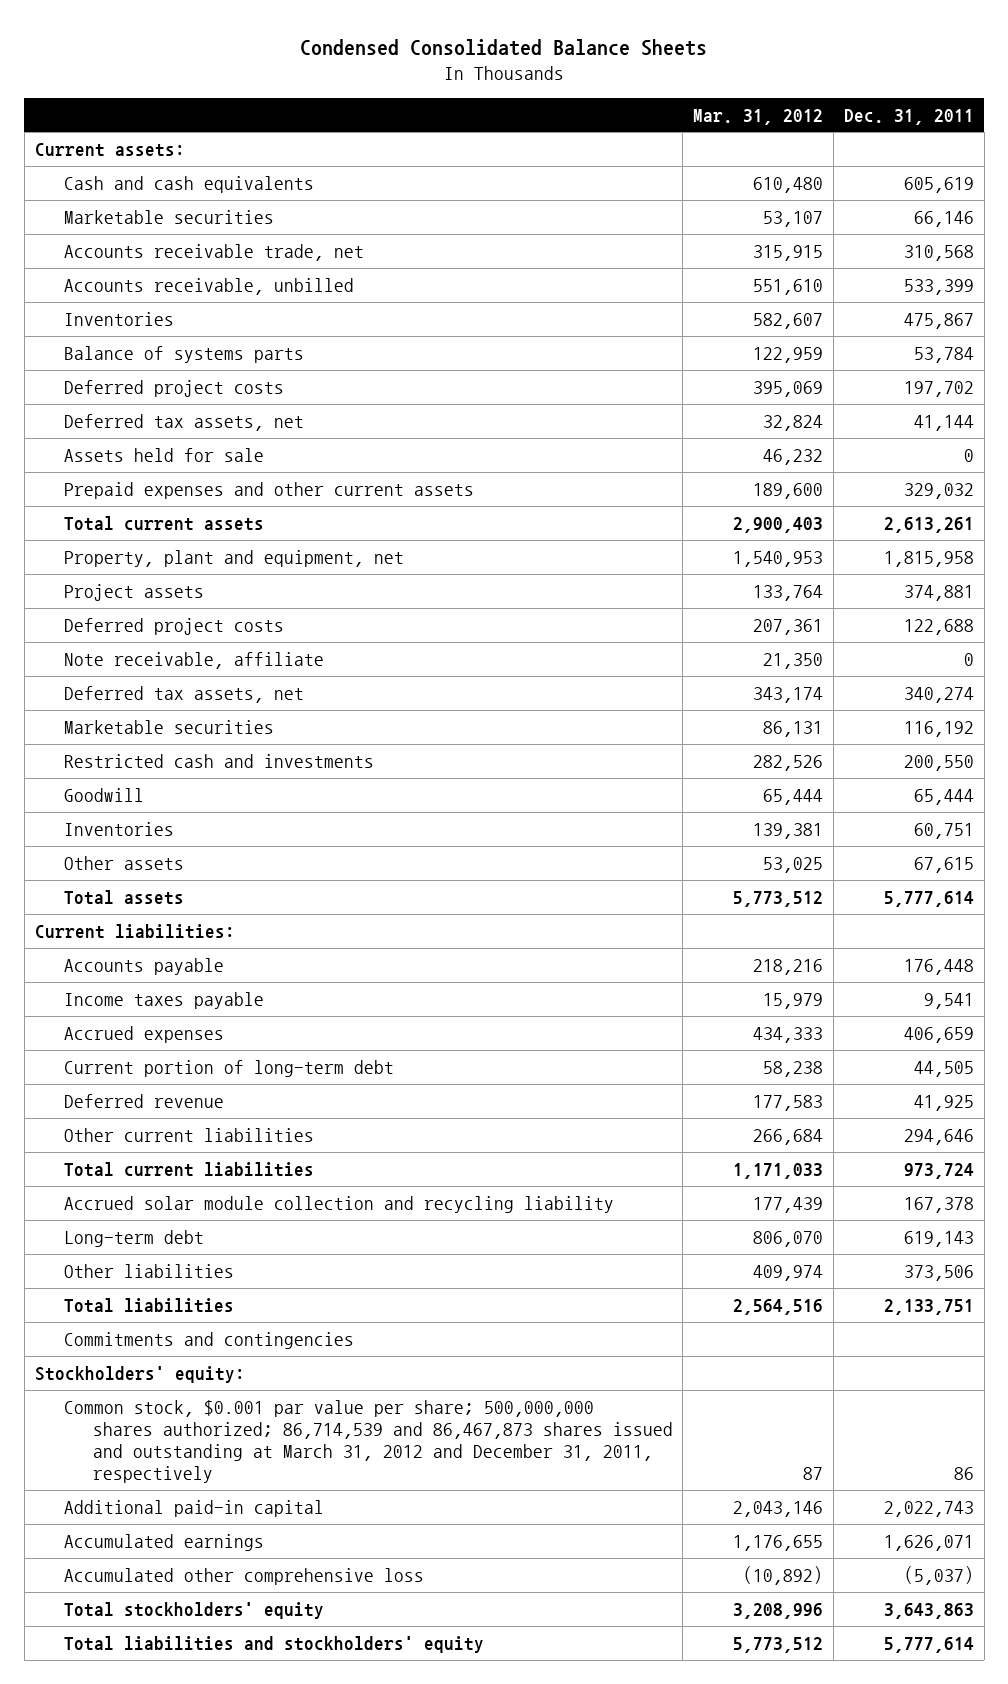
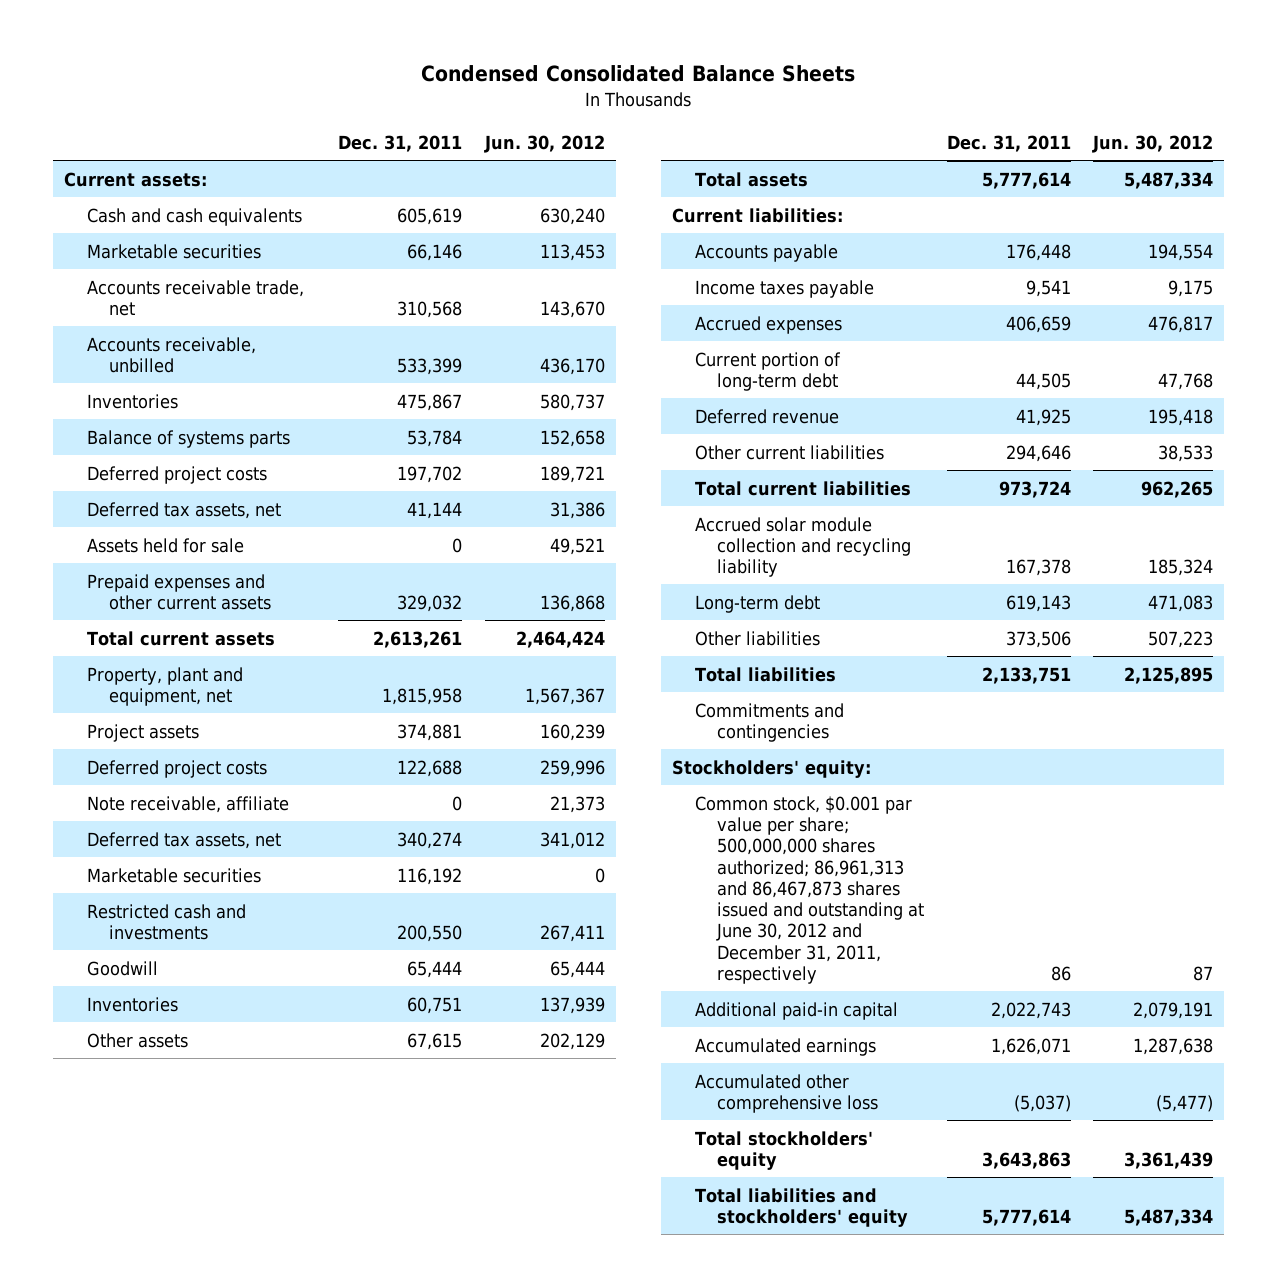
- | Mar. 31, 2012 | Dec. 31, 2011
+ | Dec. 31, 2011 | Jun. 30, 2012
- Common stock, $0.001 par value per share; 500,000,000 shares authorized; 86,714,539 and 86,467,873 shares issued and outstanding at March 31, 2012 and December 31, 2011, respectively | 87 | 86
+ Common stock, $0.001 par value per share; 500,000,000 shares authorized; 86,961,313 and 86,467,873 shares issued and outstanding at June 30, 2012 and December 31, 2011, respectively | 86 | 87

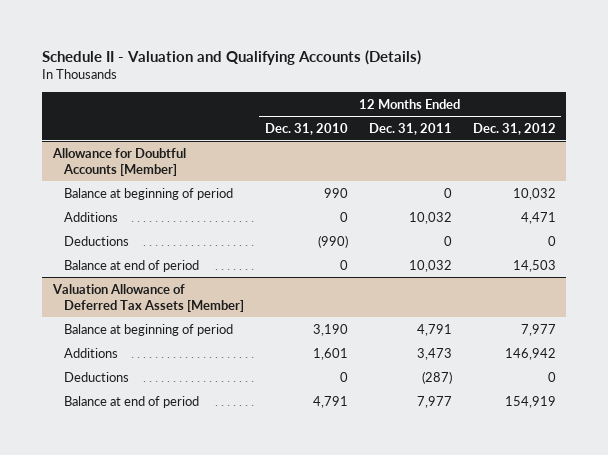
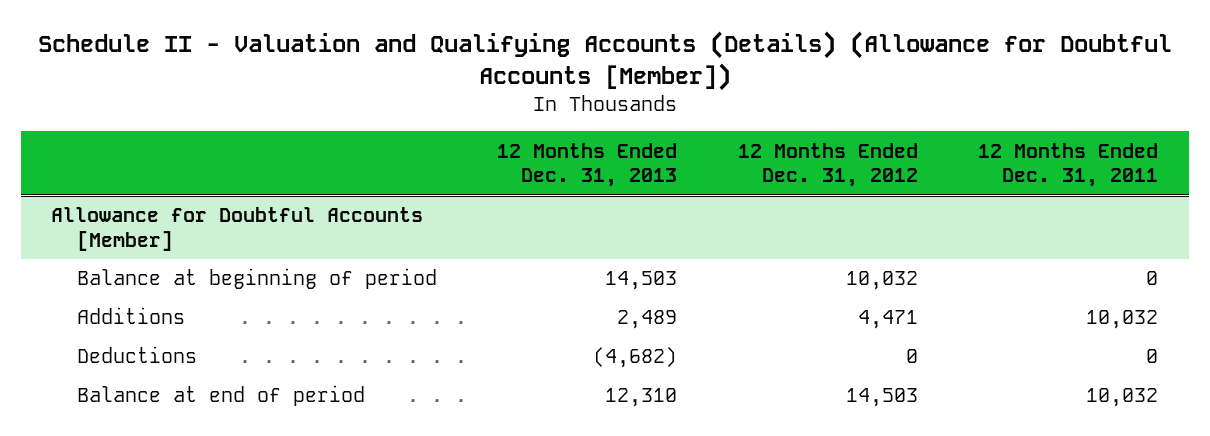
- Schedule II - Valuation and Qualifying Accounts (Details)
+ Schedule II - Valuation and Qualifying Accounts (Details) (Allowance for Doubtful Accounts [Member])
- | 12 Months Ended Dec. 31, 2010 | 12 Months Ended Dec. 31, 2011 | 12 Months Ended Dec. 31, 2012
+ | 12 Months Ended Dec. 31, 2013 | 12 Months Ended Dec. 31, 2012 | 12 Months Ended Dec. 31, 2011
- Valuation Allowance of Deferred Tax Assets [Member]
- Balance at beginning of period | 3,190 | 4,791 | 7,977
- Additions | 1,601 | 3,473 | 146,942
- Deductions | 0 | (287) | 0
- Balance at end of period | 4,791 | 7,977 | 154,919

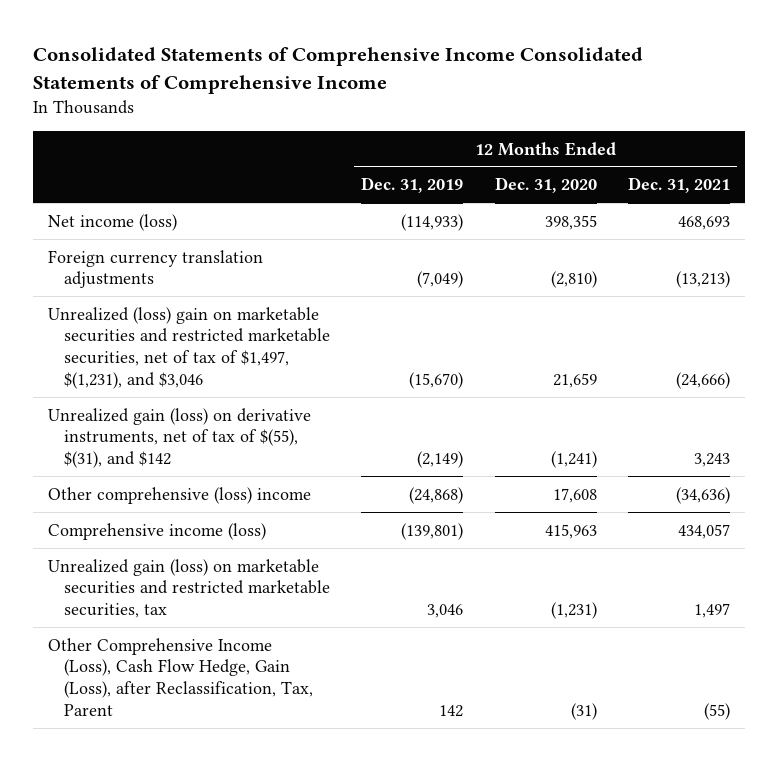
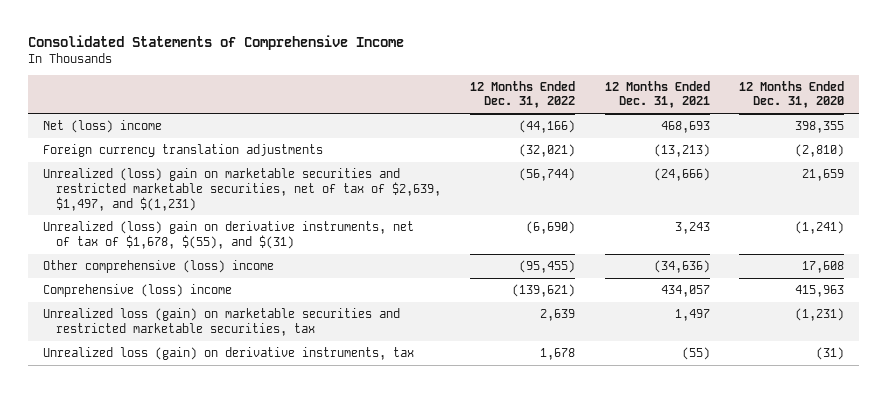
- Consolidated Statements of Comprehensive Income Consolidated Statements of Comprehensive Income
+ Consolidated Statements of Comprehensive Income
- | 12 Months Ended Dec. 31, 2019 | 12 Months Ended Dec. 31, 2020 | 12 Months Ended Dec. 31, 2021
+ | 12 Months Ended Dec. 31, 2022 | 12 Months Ended Dec. 31, 2021 | 12 Months Ended Dec. 31, 2020
- Net income (loss) | (114,933) | 398,355 | 468,693
+ Net (loss) income | (44,166) | 468,693 | 398,355
- Unrealized (loss) gain on marketable securities and restricted marketable securities, net of tax of $1,497, $(1,231), and $3,046 | (15,670) | 21,659 | (24,666)
- Unrealized gain (loss) on derivative instruments, net of tax of $(55), $(31), and $142 | (2,149) | (1,241) | 3,243
+ Unrealized (loss) gain on marketable securities and restricted marketable securities, net of tax of $2,639, $1,497, and $(1,231) | (56,744) | (24,666) | 21,659
+ Unrealized (loss) gain on derivative instruments, net of tax of $1,678, $(55), and $(31) | (6,690) | 3,243 | (1,241)
- Comprehensive income (loss) | (139,801) | 415,963 | 434,057
- Unrealized gain (loss) on marketable securities and restricted marketable securities, tax | 3,046 | (1,231) | 1,497
- Other Comprehensive Income (Loss), Cash Flow Hedge, Gain (Loss), after Reclassification, Tax, Parent | 142 | (31) | (55)
+ Comprehensive (loss) income | (139,621) | 434,057 | 415,963
+ Unrealized loss (gain) on marketable securities and restricted marketable securities, tax | 2,639 | 1,497 | (1,231)
+ Unrealized loss (gain) on derivative instruments, tax | 1,678 | (55) | (31)

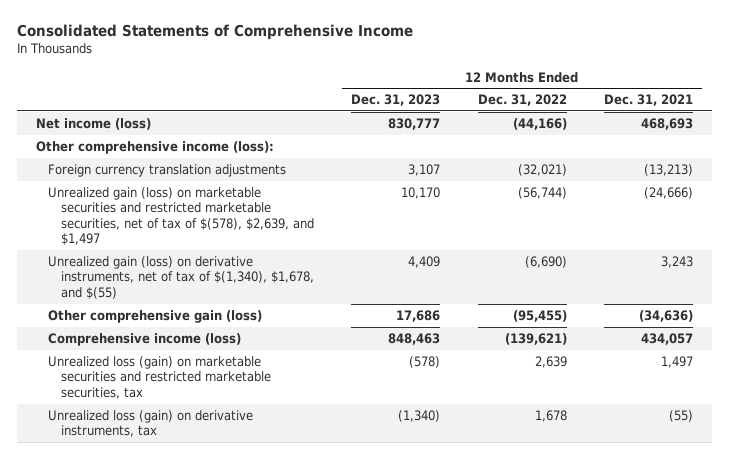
- | 12 Months Ended Dec. 31, 2022 | 12 Months Ended Dec. 31, 2021 | 12 Months Ended Dec. 31, 2020
+ | 12 Months Ended Dec. 31, 2023 | 12 Months Ended Dec. 31, 2022 | 12 Months Ended Dec. 31, 2021
- Net (loss) income | (44,166) | 468,693 | 398,355
+ Net income (loss) | 830,777 | (44,166) | 468,693
+ Other comprehensive income (loss):
- Unrealized (loss) gain on marketable securities and restricted marketable securities, net of tax of $2,639, $1,497, and $(1,231) | (56,744) | (24,666) | 21,659
- Unrealized (loss) gain on derivative instruments, net of tax of $1,678, $(55), and $(31) | (6,690) | 3,243 | (1,241)
- Other comprehensive (loss) income | (95,455) | (34,636) | 17,608
- Comprehensive (loss) income | (139,621) | 434,057 | 415,963
+ Unrealized gain (loss) on marketable securities and restricted marketable securities, net of tax of $(578), $2,639, and $1,497 | 10,170 | (56,744) | (24,666)
+ Unrealized gain (loss) on derivative instruments, net of tax of $(1,340), $1,678, and $(55) | 4,409 | (6,690) | 3,243
+ Other comprehensive gain (loss) | 17,686 | (95,455) | (34,636)
+ Comprehensive income (loss) | 848,463 | (139,621) | 434,057

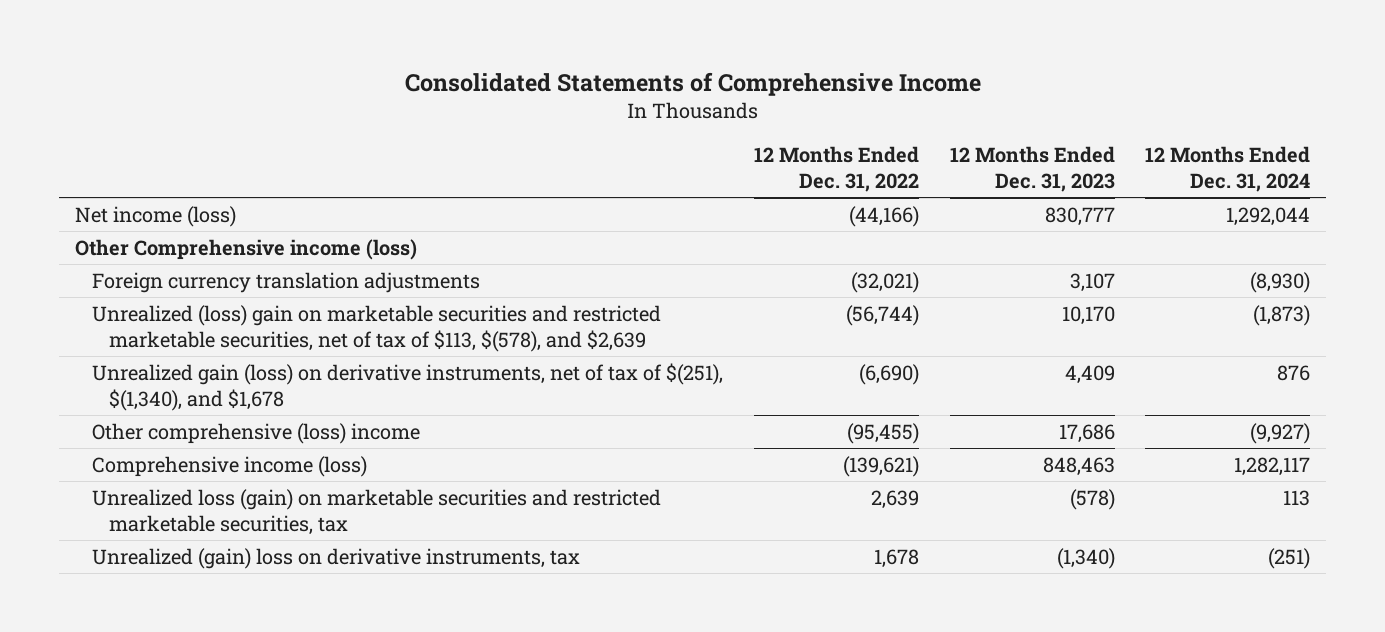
- | 12 Months Ended Dec. 31, 2023 | 12 Months Ended Dec. 31, 2022 | 12 Months Ended Dec. 31, 2021
+ | 12 Months Ended Dec. 31, 2022 | 12 Months Ended Dec. 31, 2023 | 12 Months Ended Dec. 31, 2024
- Other comprehensive income (loss):
+ Other Comprehensive income (loss)
- Unrealized gain (loss) on marketable securities and restricted marketable securities, net of tax of $(578), $2,639, and $1,497 | 10,170 | (56,744) | (24,666)
- Unrealized gain (loss) on derivative instruments, net of tax of $(1,340), $1,678, and $(55) | 4,409 | (6,690) | 3,243
- Other comprehensive gain (loss) | 17,686 | (95,455) | (34,636)
+ Unrealized (loss) gain on marketable securities and restricted marketable securities, net of tax of $113, $(578), and $2,639 | (56,744) | 10,170 | (1,873)
+ Unrealized gain (loss) on derivative instruments, net of tax of $(251), $(1,340), and $1,678 | (6,690) | 4,409 | 876
+ Other comprehensive (loss) income | (95,455) | 17,686 | (9,927)
- Unrealized loss (gain) on derivative instruments, tax | (1,340) | 1,678 | (55)
+ Unrealized (gain) loss on derivative instruments, tax | 1,678 | (1,340) | (251)

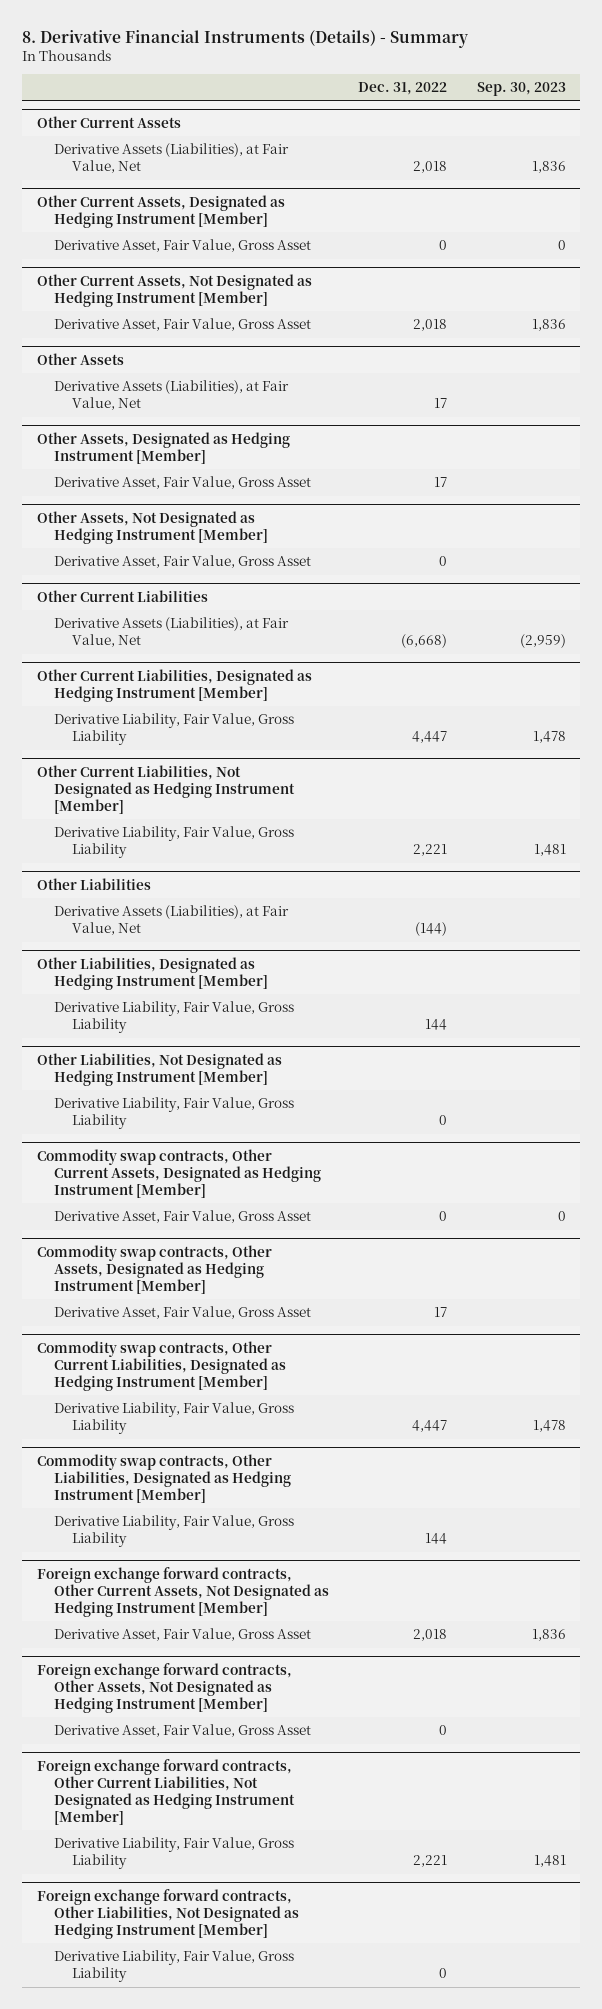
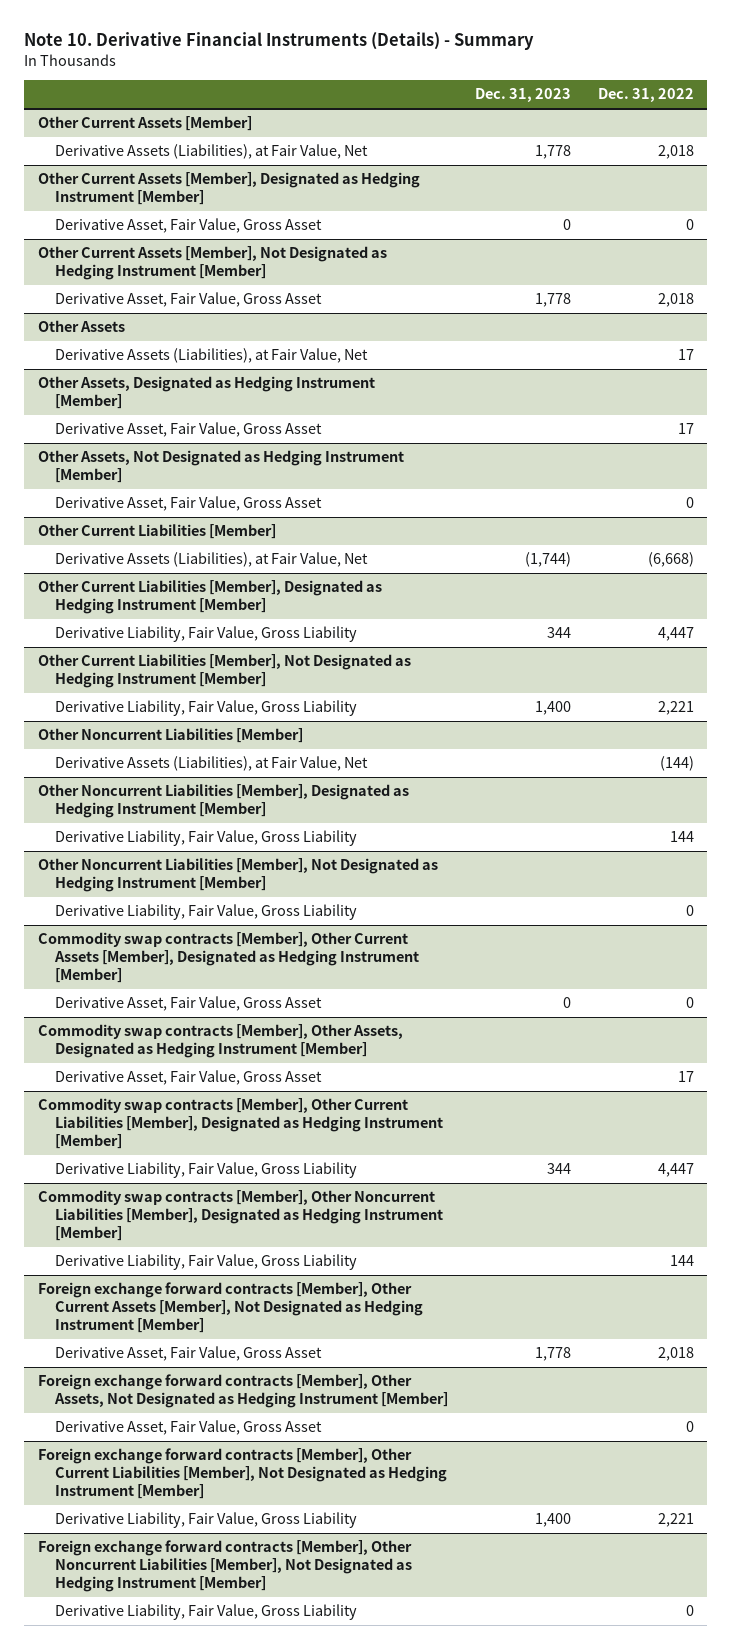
- 8. Derivative Financial Instruments (Details) - Summary
+ Note 10. Derivative Financial Instruments (Details) - Summary
- | Dec. 31, 2022 | Sep. 30, 2023
+ | Dec. 31, 2023 | Dec. 31, 2022
- Other Current Assets
+ Other Current Assets [Member]
- Other Current Assets, Designated as Hedging Instrument [Member]
+ Other Current Assets [Member], Designated as Hedging Instrument [Member]
- Other Current Assets, Not Designated as Hedging Instrument [Member]
+ Other Current Assets [Member], Not Designated as Hedging Instrument [Member]
- Other Current Liabilities
+ Other Current Liabilities [Member]
- Other Current Liabilities, Designated as Hedging Instrument [Member]
+ Other Current Liabilities [Member], Designated as Hedging Instrument [Member]
- Other Current Liabilities, Not Designated as Hedging Instrument [Member]
+ Other Current Liabilities [Member], Not Designated as Hedging Instrument [Member]
- Other Liabilities
+ Other Noncurrent Liabilities [Member]
- Other Liabilities, Designated as Hedging Instrument [Member]
+ Other Noncurrent Liabilities [Member], Designated as Hedging Instrument [Member]
- Other Liabilities, Not Designated as Hedging Instrument [Member]
+ Other Noncurrent Liabilities [Member], Not Designated as Hedging Instrument [Member]
- Commodity swap contracts, Other Current Assets, Designated as Hedging Instrument [Member]
+ Commodity swap contracts [Member], Other Current Assets [Member], Designated as Hedging Instrument [Member]
- Commodity swap contracts, Other Assets, Designated as Hedging Instrument [Member]
+ Commodity swap contracts [Member], Other Assets, Designated as Hedging Instrument [Member]
- Commodity swap contracts, Other Current Liabilities, Designated as Hedging Instrument [Member]
+ Commodity swap contracts [Member], Other Current Liabilities [Member], Designated as Hedging Instrument [Member]
- Commodity swap contracts, Other Liabilities, Designated as Hedging Instrument [Member]
+ Commodity swap contracts [Member], Other Noncurrent Liabilities [Member], Designated as Hedging Instrument [Member]
- Foreign exchange forward contracts, Other Current Assets, Not Designated as Hedging Instrument [Member]
+ Foreign exchange forward contracts [Member], Other Current Assets [Member], Not Designated as Hedging Instrument [Member]
- Foreign exchange forward contracts, Other Assets, Not Designated as Hedging Instrument [Member]
+ Foreign exchange forward contracts [Member], Other Assets, Not Designated as Hedging Instrument [Member]
- Foreign exchange forward contracts, Other Current Liabilities, Not Designated as Hedging Instrument [Member]
+ Foreign exchange forward contracts [Member], Other Current Liabilities [Member], Not Designated as Hedging Instrument [Member]
- Foreign exchange forward contracts, Other Liabilities, Not Designated as Hedging Instrument [Member]
+ Foreign exchange forward contracts [Member], Other Noncurrent Liabilities [Member], Not Designated as Hedging Instrument [Member]

